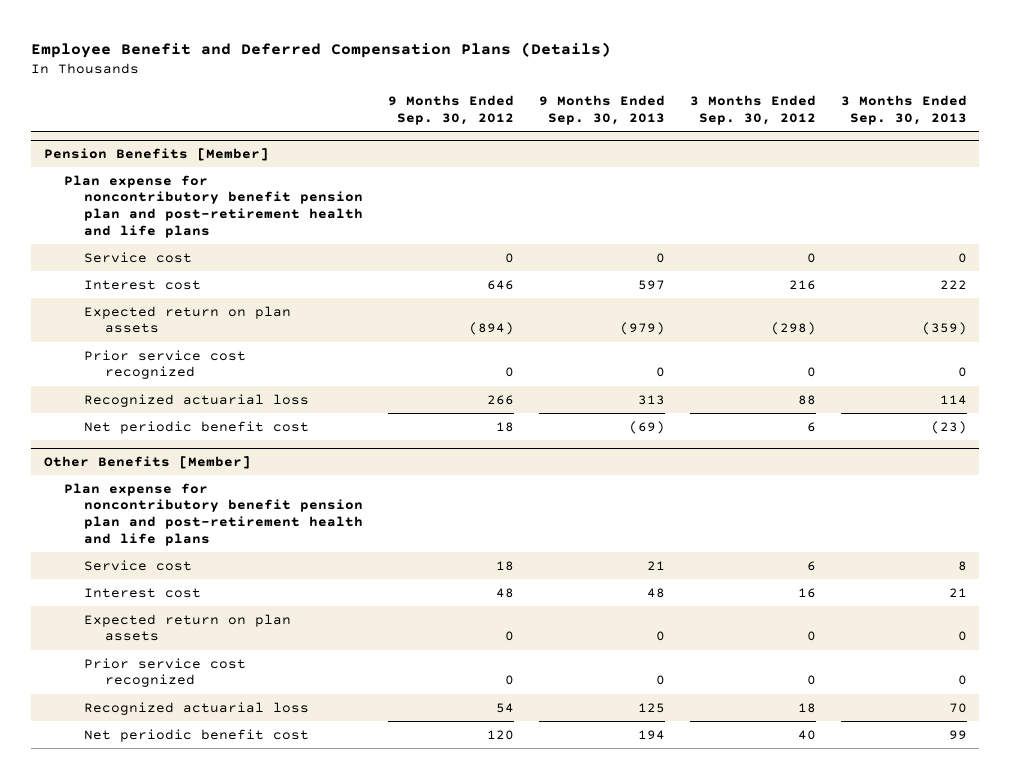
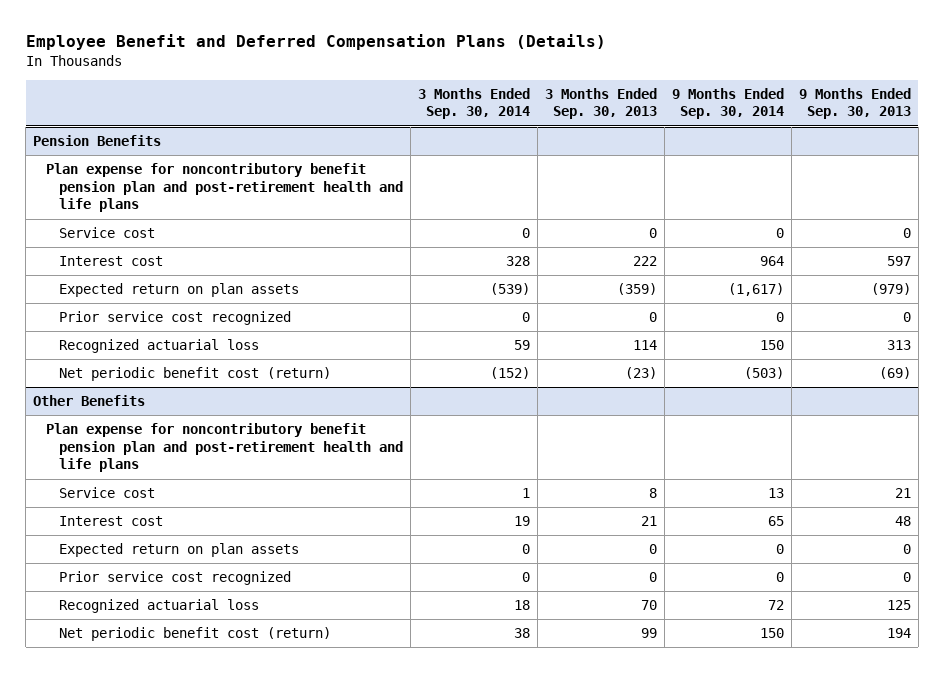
- | 9 Months Ended Sep. 30, 2012 | 9 Months Ended Sep. 30, 2013 | 3 Months Ended Sep. 30, 2012 | 3 Months Ended Sep. 30, 2013
+ | 3 Months Ended Sep. 30, 2014 | 3 Months Ended Sep. 30, 2013 | 9 Months Ended Sep. 30, 2014 | 9 Months Ended Sep. 30, 2013
- Pension Benefits [Member]
+ Pension Benefits
- Net periodic benefit cost | 18 | (69) | 6 | (23)
- Other Benefits [Member]
+ Net periodic benefit cost (return) | (152) | (23) | (503) | (69)
+ Other Benefits
- Net periodic benefit cost | 120 | 194 | 40 | 99
+ Net periodic benefit cost (return) | 38 | 99 | 150 | 194

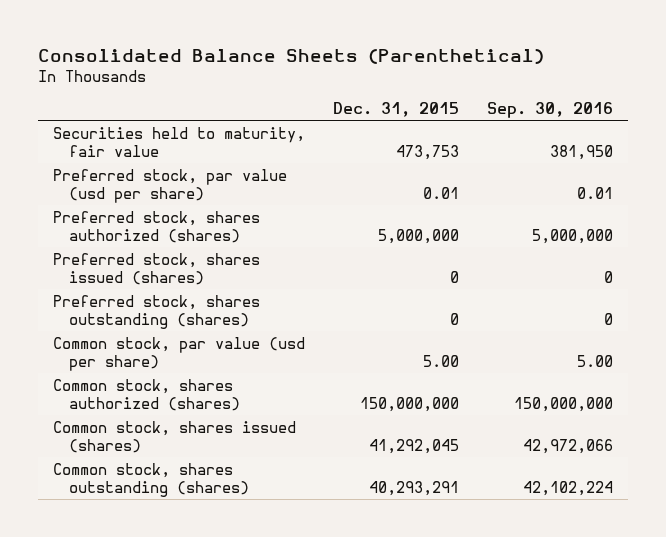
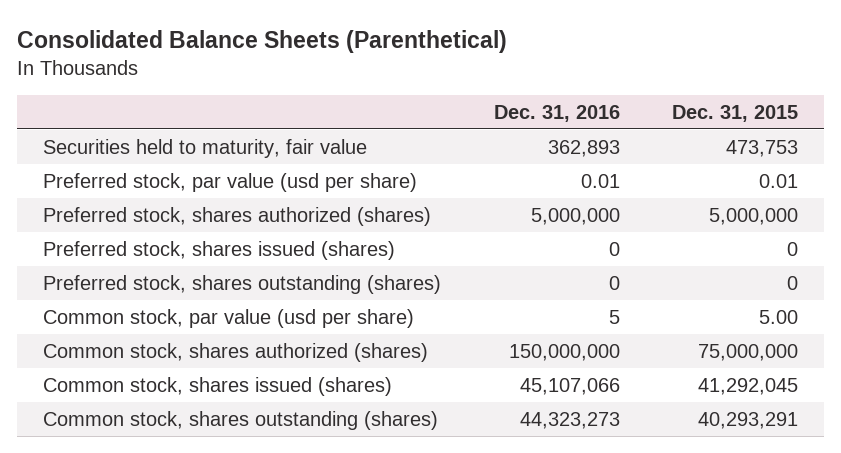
- | Dec. 31, 2015 | Sep. 30, 2016
+ | Dec. 31, 2016 | Dec. 31, 2015
- Common stock, shares authorized (shares) | 150,000,000 | 150,000,000
+ Common stock, shares authorized (shares) | 150,000,000 | 75,000,000

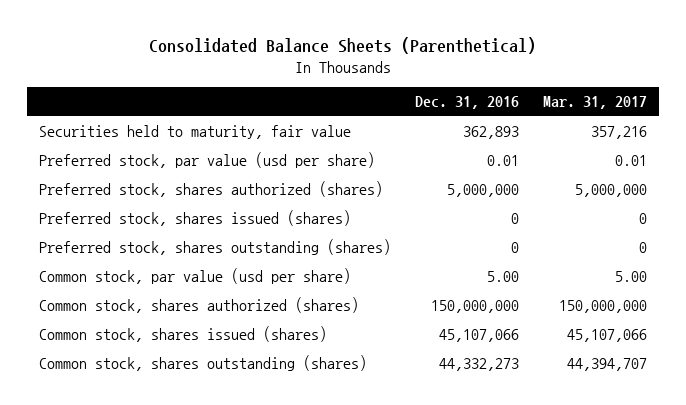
- | Dec. 31, 2016 | Dec. 31, 2015
+ | Dec. 31, 2016 | Mar. 31, 2017
- Common stock, par value (usd per share) | 5 | 5.00
+ Common stock, par value (usd per share) | 5.00 | 5.00
- Common stock, shares outstanding (shares) | 44,323,273 | 40,293,291
+ Common stock, shares outstanding (shares) | 44,332,273 | 44,394,707

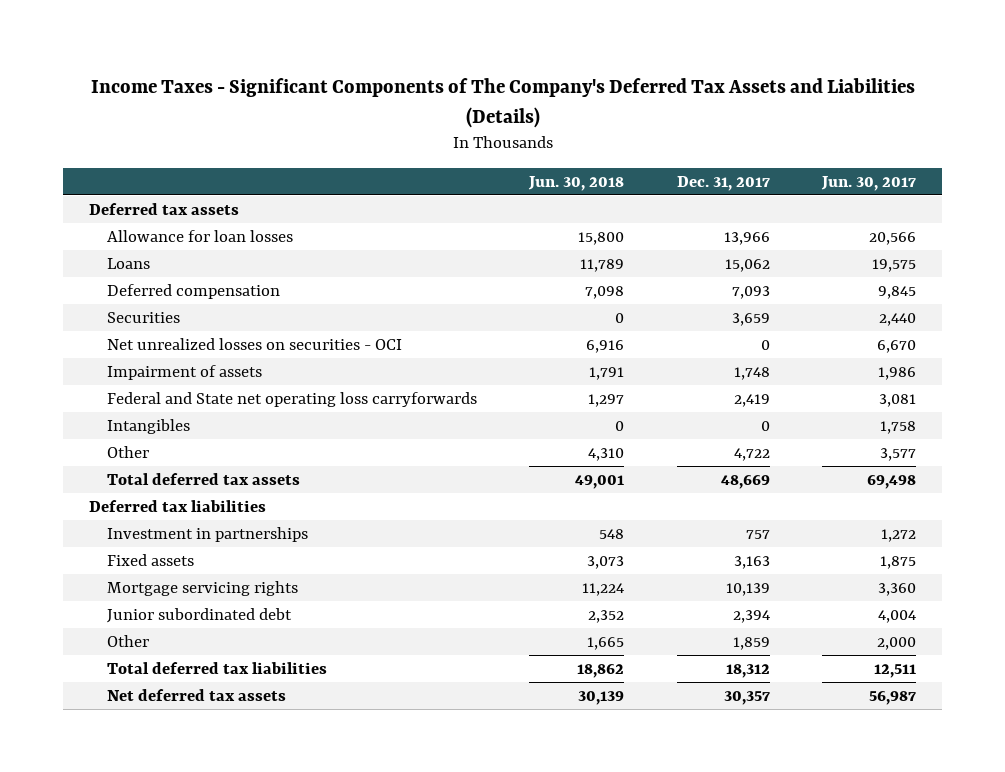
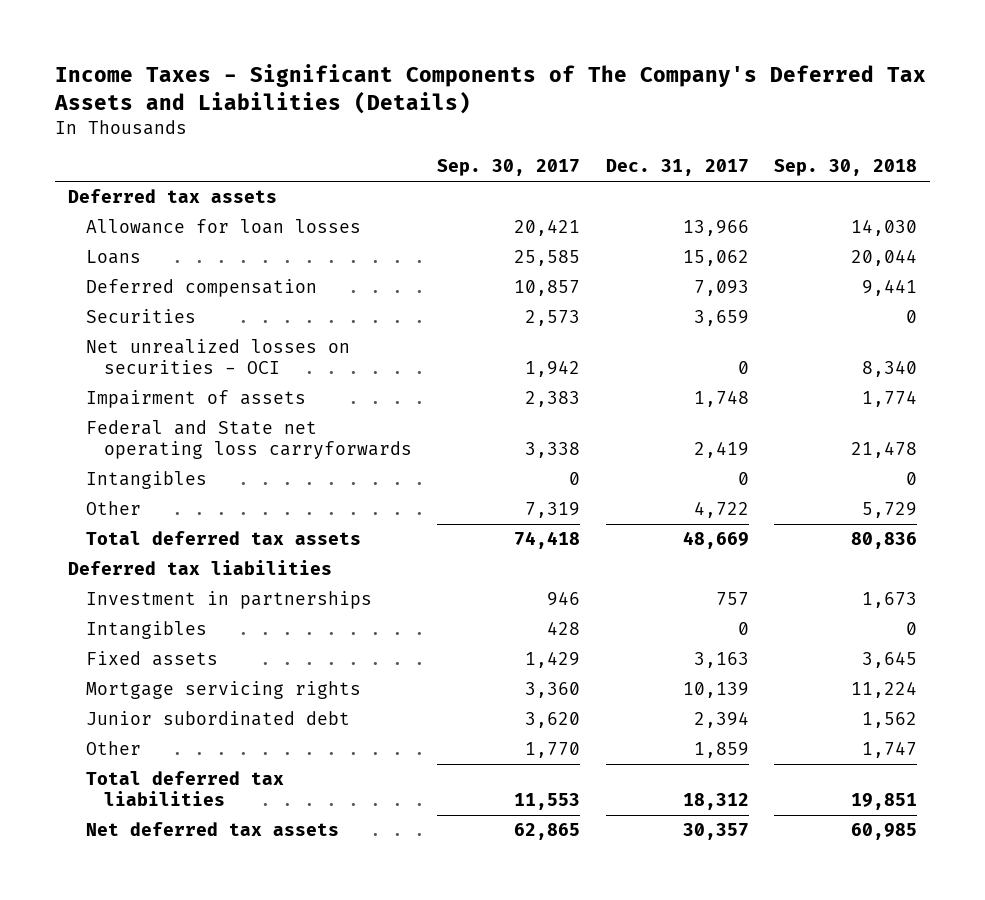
- | Jun. 30, 2018 | Dec. 31, 2017 | Jun. 30, 2017
+ | Sep. 30, 2017 | Dec. 31, 2017 | Sep. 30, 2018
+ Intangibles | 428 | 0 | 0

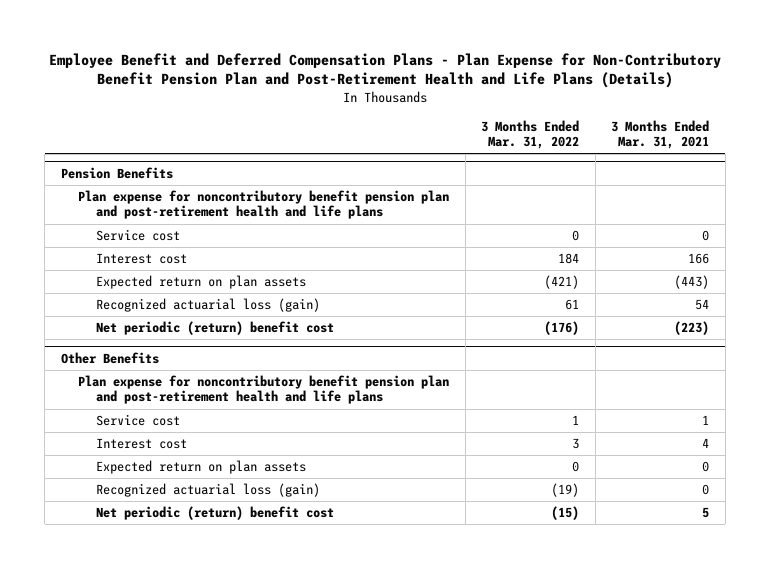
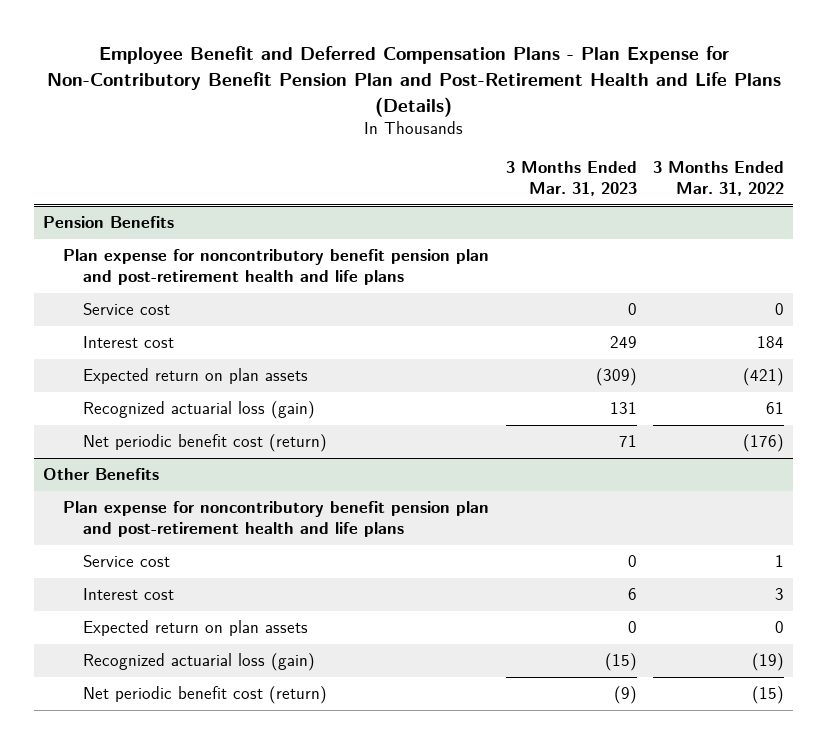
- | 3 Months Ended Mar. 31, 2022 | 3 Months Ended Mar. 31, 2021
+ | 3 Months Ended Mar. 31, 2023 | 3 Months Ended Mar. 31, 2022
@ Pension Benefits
- Net periodic (return) benefit cost | (176) | (223)
+ Net periodic benefit cost (return) | 71 | (176)
@ Other Benefits
- Net periodic (return) benefit cost | (15) | 5
+ Net periodic benefit cost (return) | (9) | (15)

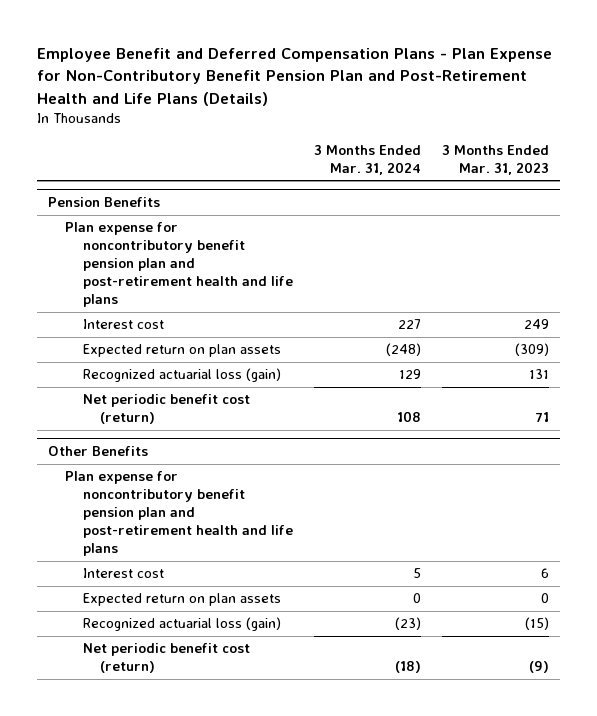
- | 3 Months Ended Mar. 31, 2023 | 3 Months Ended Mar. 31, 2022
+ | 3 Months Ended Mar. 31, 2024 | 3 Months Ended Mar. 31, 2023
@ Pension Benefits
- Service cost | 0 | 0
@ Other Benefits
- Service cost | 0 | 1

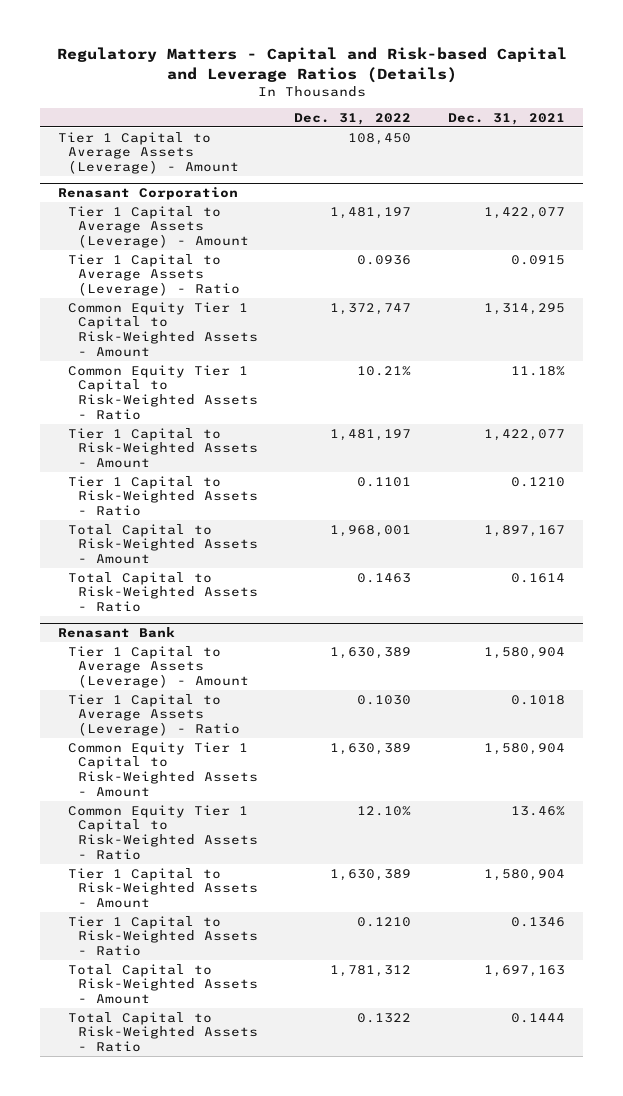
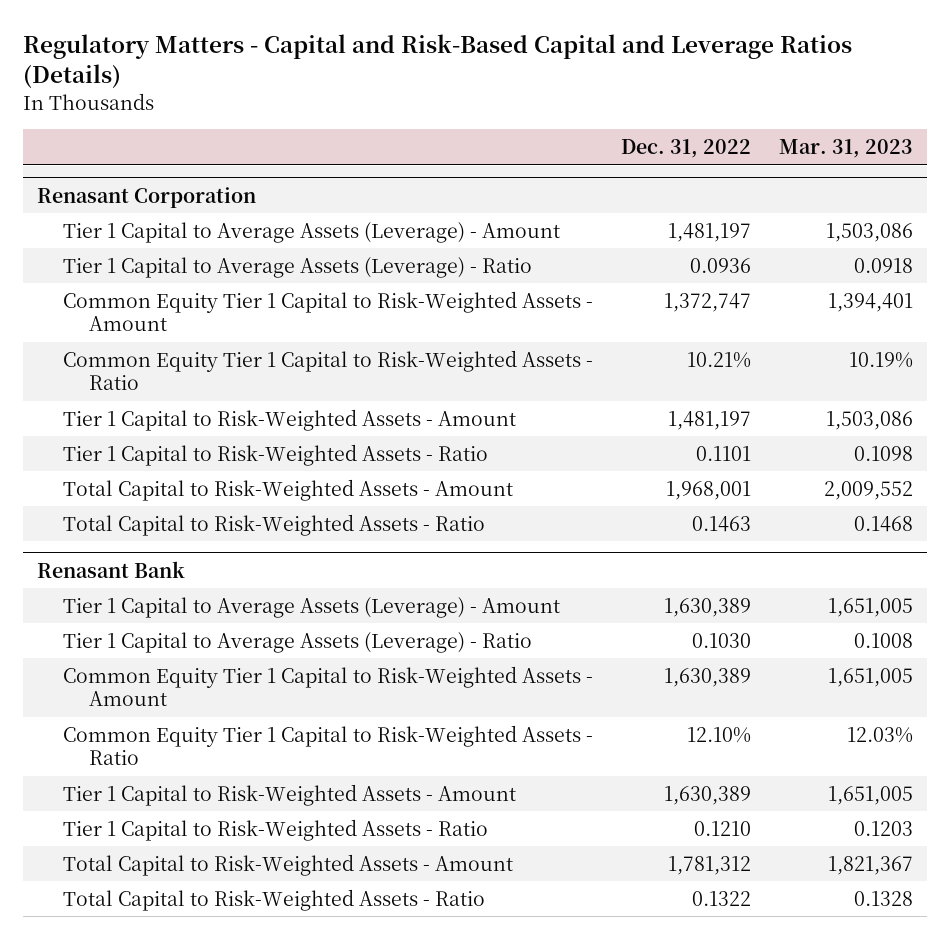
- Regulatory Matters - Capital and Risk-based Capital and Leverage Ratios (Details)
+ Regulatory Matters - Capital and Risk-Based Capital and Leverage Ratios (Details)
- | Dec. 31, 2022 | Dec. 31, 2021
+ | Dec. 31, 2022 | Mar. 31, 2023
- Tier 1 Capital to Average Assets (Leverage) - Amount | 108,450 |

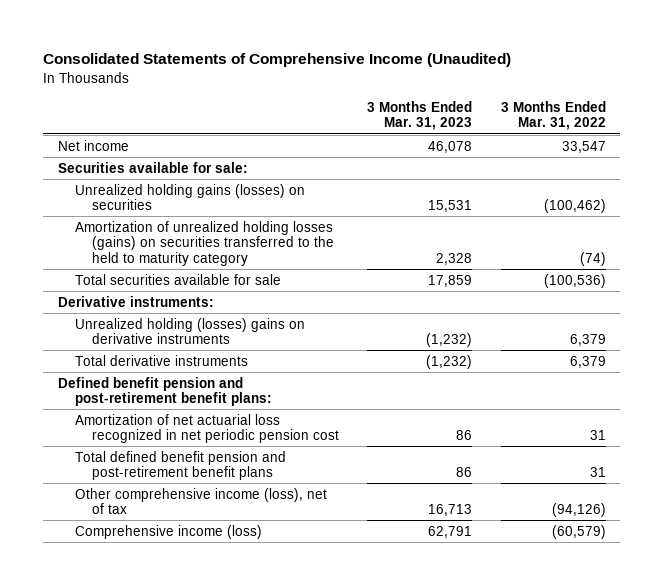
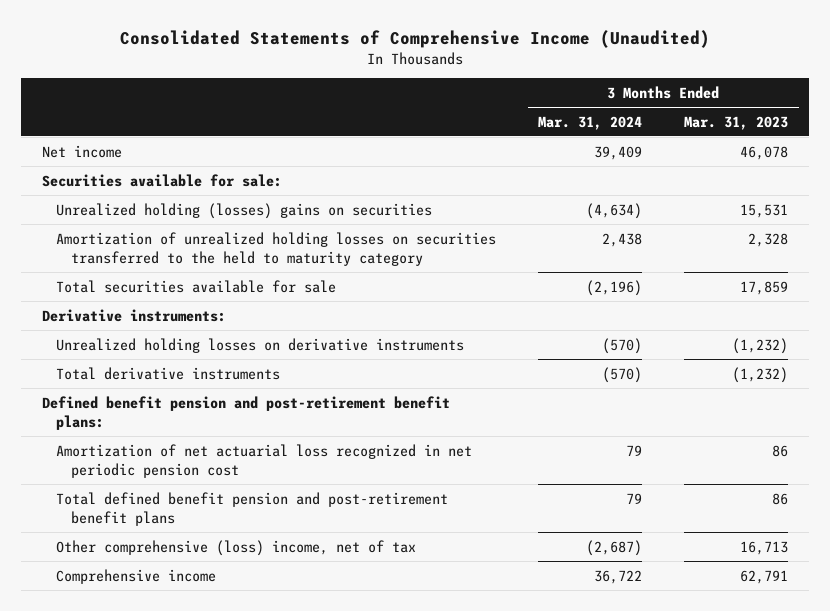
- | 3 Months Ended Mar. 31, 2023 | 3 Months Ended Mar. 31, 2022
+ | 3 Months Ended Mar. 31, 2024 | 3 Months Ended Mar. 31, 2023
- Unrealized holding gains (losses) on securities | 15,531 | (100,462)
- Amortization of unrealized holding losses (gains) on securities transferred to the held to maturity category | 2,328 | (74)
+ Unrealized holding (losses) gains on securities | (4,634) | 15,531
+ Amortization of unrealized holding losses on securities transferred to the held to maturity category | 2,438 | 2,328
- Unrealized holding (losses) gains on derivative instruments | (1,232) | 6,379
+ Unrealized holding losses on derivative instruments | (570) | (1,232)
- Other comprehensive income (loss), net of tax | 16,713 | (94,126)
- Comprehensive income (loss) | 62,791 | (60,579)
+ Other comprehensive (loss) income, net of tax | (2,687) | 16,713
+ Comprehensive income | 36,722 | 62,791

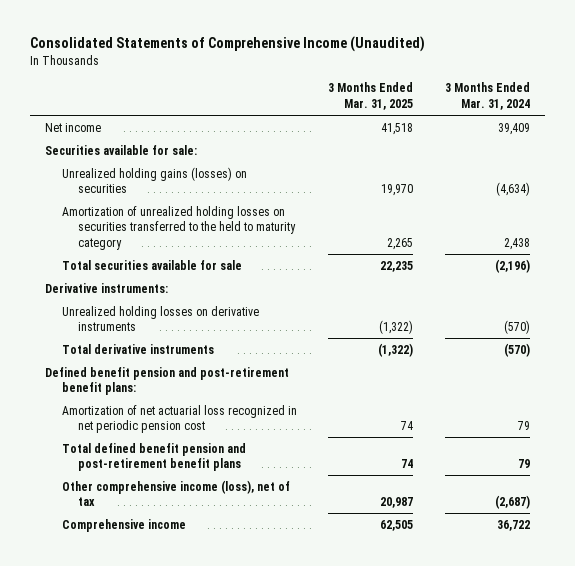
- | 3 Months Ended Mar. 31, 2024 | 3 Months Ended Mar. 31, 2023
+ | 3 Months Ended Mar. 31, 2025 | 3 Months Ended Mar. 31, 2024
- Unrealized holding (losses) gains on securities | (4,634) | 15,531
+ Unrealized holding gains (losses) on securities | 19,970 | (4,634)
- Other comprehensive (loss) income, net of tax | (2,687) | 16,713
+ Other comprehensive income (loss), net of tax | 20,987 | (2,687)

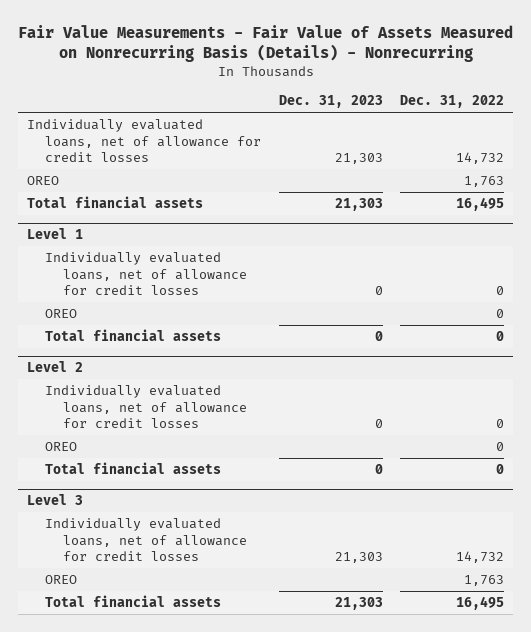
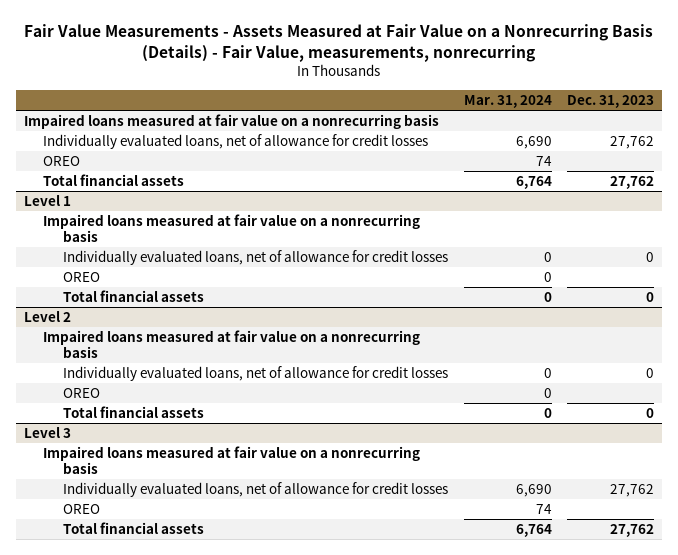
- Fair Value Measurements - Fair Value of Assets Measured on Nonrecurring Basis (Details) - Nonrecurring
+ Fair Value Measurements - Assets Measured at Fair Value on a Nonrecurring Basis (Details) - Fair Value, measurements, nonrecurring
- | Dec. 31, 2023 | Dec. 31, 2022
+ | Mar. 31, 2024 | Dec. 31, 2023
- Individually evaluated loans, net of allowance for credit losses | 21,303 | 14,732
+ Impaired loans measured at fair value on a nonrecurring basis
+ Individually evaluated loans, net of allowance for credit losses | 6,690 | 27,762
- Total financial assets | 21,303 | 16,495
+ Total financial assets | 6,764 | 27,762
@ Level 1
+ Impaired loans measured at fair value on a nonrecurring basis
@ Level 2
+ Impaired loans measured at fair value on a nonrecurring basis
@ Level 3
- Individually evaluated loans, net of allowance for credit losses | 21,303 | 14,732
+ Impaired loans measured at fair value on a nonrecurring basis
+ Individually evaluated loans, net of allowance for credit losses | 6,690 | 27,762
- Total financial assets | 21,303 | 16,495
+ Total financial assets | 6,764 | 27,762

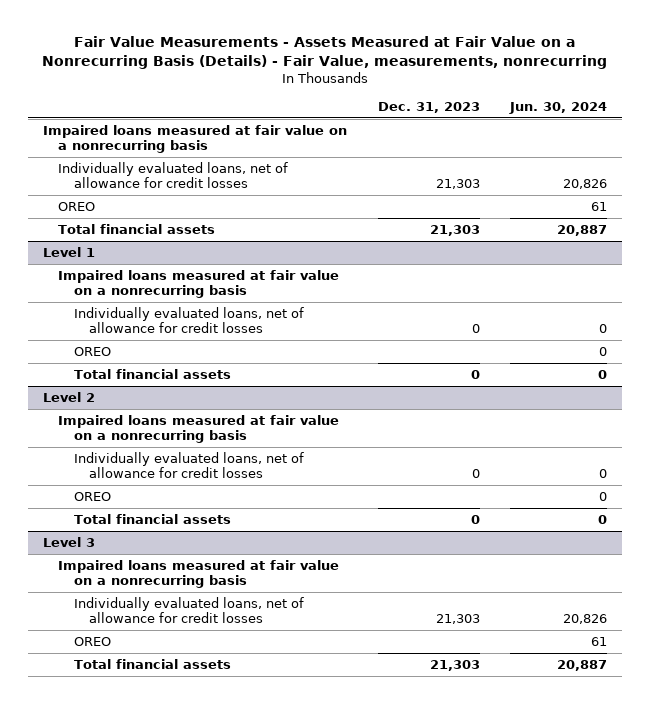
- | Mar. 31, 2024 | Dec. 31, 2023
+ | Dec. 31, 2023 | Jun. 30, 2024
- Individually evaluated loans, net of allowance for credit losses | 6,690 | 27,762
+ Individually evaluated loans, net of allowance for credit losses | 21,303 | 20,826
- Total financial assets | 6,764 | 27,762
+ Total financial assets | 21,303 | 20,887
@ Level 3
- Individually evaluated loans, net of allowance for credit losses | 6,690 | 27,762
+ Individually evaluated loans, net of allowance for credit losses | 21,303 | 20,826
- Total financial assets | 6,764 | 27,762
+ Total financial assets | 21,303 | 20,887

